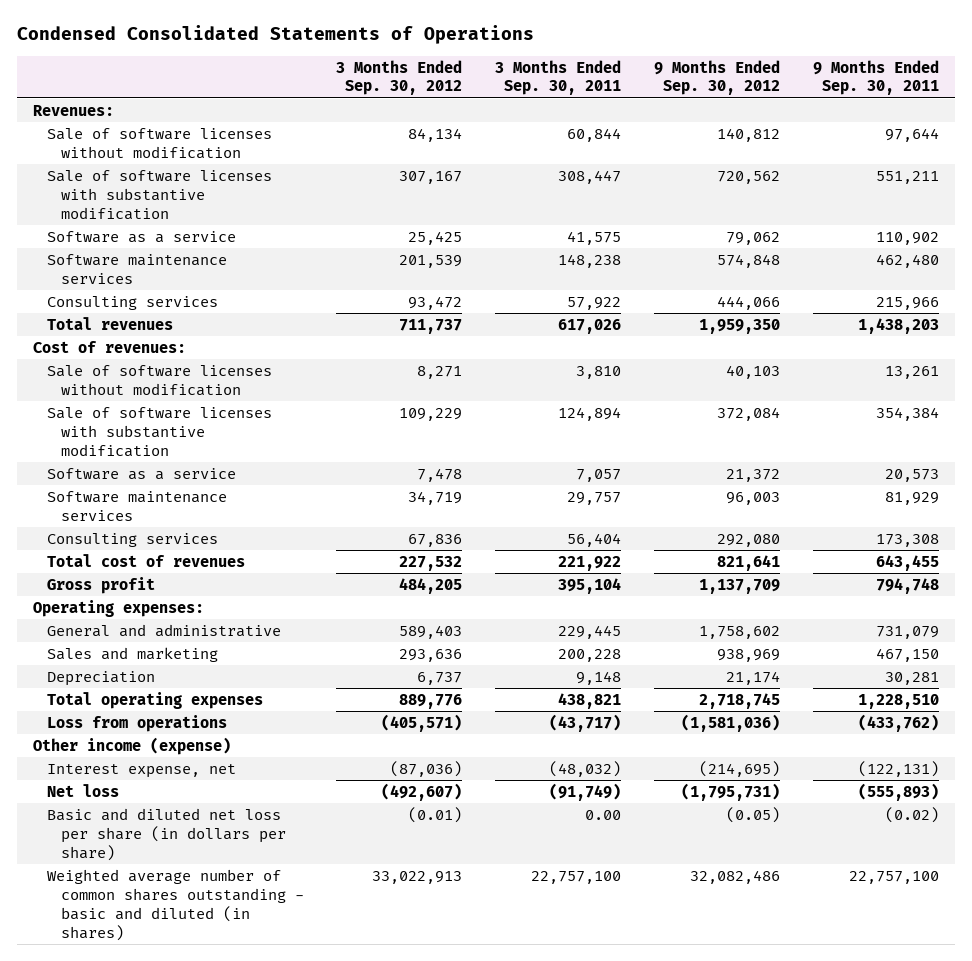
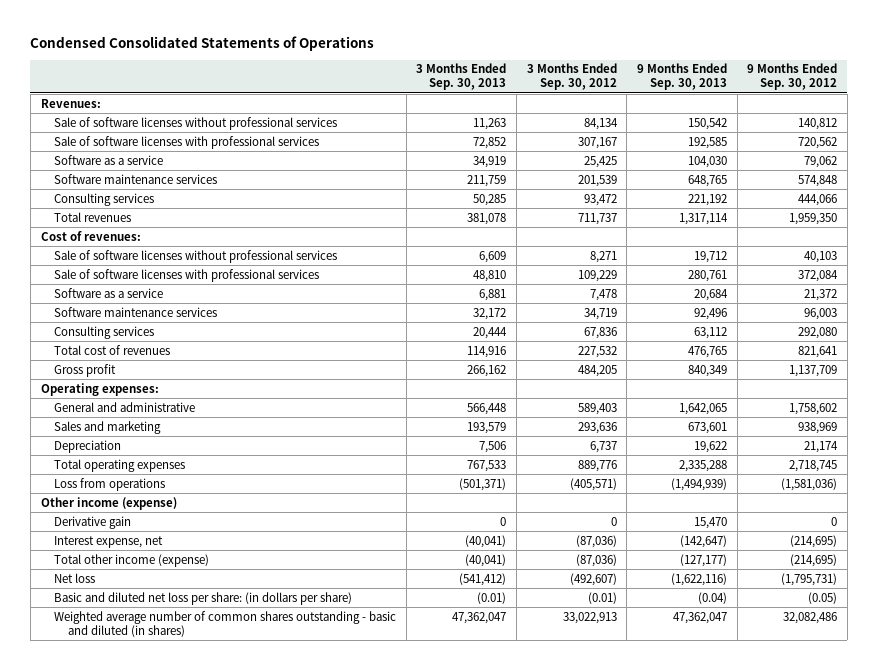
- | 3 Months Ended Sep. 30, 2012 | 3 Months Ended Sep. 30, 2011 | 9 Months Ended Sep. 30, 2012 | 9 Months Ended Sep. 30, 2011
+ | 3 Months Ended Sep. 30, 2013 | 3 Months Ended Sep. 30, 2012 | 9 Months Ended Sep. 30, 2013 | 9 Months Ended Sep. 30, 2012
- Sale of software licenses without modification | 84,134 | 60,844 | 140,812 | 97,644
- Sale of software licenses with substantive modification | 307,167 | 308,447 | 720,562 | 551,211
+ Sale of software licenses without professional services | 11,263 | 84,134 | 150,542 | 140,812
+ Sale of software licenses with professional services | 72,852 | 307,167 | 192,585 | 720,562
- Sale of software licenses without modification | 8,271 | 3,810 | 40,103 | 13,261
- Sale of software licenses with substantive modification | 109,229 | 124,894 | 372,084 | 354,384
+ Sale of software licenses without professional services | 6,609 | 8,271 | 19,712 | 40,103
+ Sale of software licenses with professional services | 48,810 | 109,229 | 280,761 | 372,084
+ Derivative gain | 0 | 0 | 15,470 | 0
+ Total other income (expense) | (40,041) | (87,036) | (127,177) | (214,695)
- Basic and diluted net loss per share (in dollars per share) | (0.01) | 0.00 | (0.05) | (0.02)
+ Basic and diluted net loss per share: (in dollars per share) | (0.01) | (0.01) | (0.04) | (0.05)

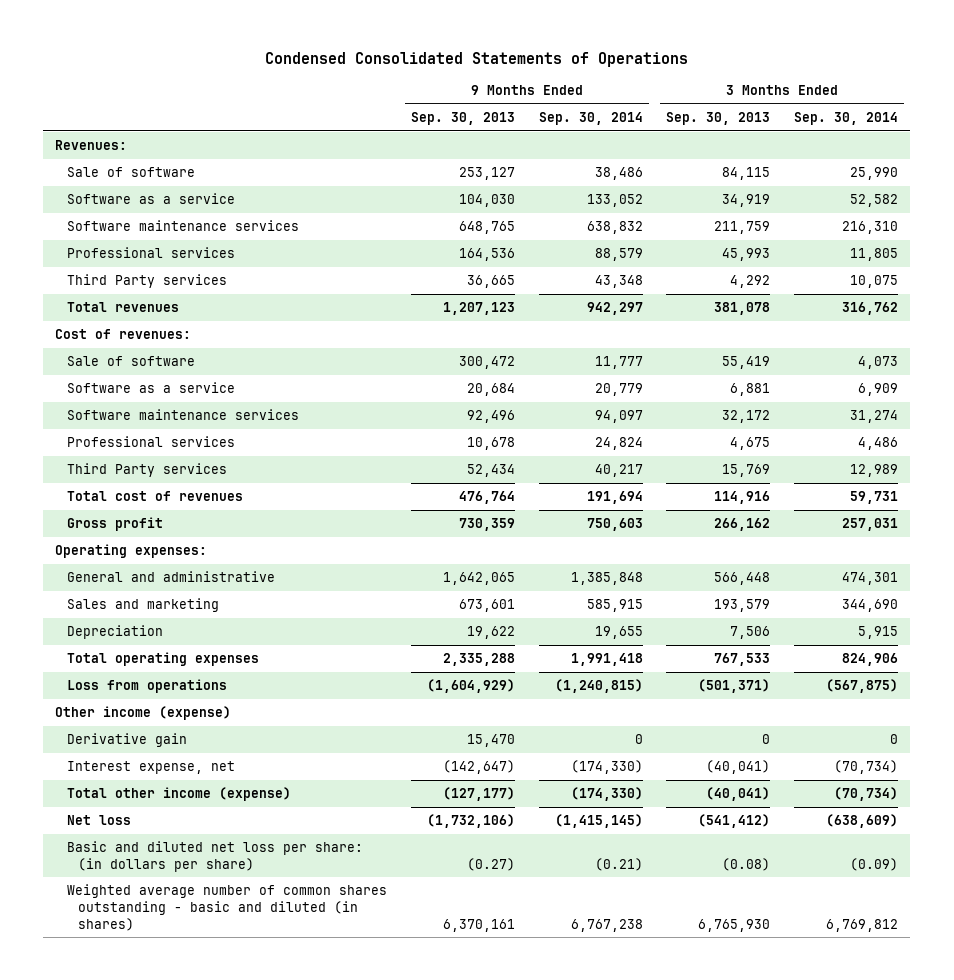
- | 3 Months Ended Sep. 30, 2013 | 3 Months Ended Sep. 30, 2012 | 9 Months Ended Sep. 30, 2013 | 9 Months Ended Sep. 30, 2012
+ | 9 Months Ended Sep. 30, 2013 | 9 Months Ended Sep. 30, 2014 | 3 Months Ended Sep. 30, 2013 | 3 Months Ended Sep. 30, 2014
- Sale of software licenses without professional services | 11,263 | 84,134 | 150,542 | 140,812
- Sale of software licenses with professional services | 72,852 | 307,167 | 192,585 | 720,562
+ Sale of software | 253,127 | 38,486 | 84,115 | 25,990
- Consulting services | 50,285 | 93,472 | 221,192 | 444,066
- Total revenues | 381,078 | 711,737 | 1,317,114 | 1,959,350
+ Professional services | 164,536 | 88,579 | 45,993 | 11,805
+ Third Party services | 36,665 | 43,348 | 4,292 | 10,075
+ Total revenues | 1,207,123 | 942,297 | 381,078 | 316,762
- Sale of software licenses without professional services | 6,609 | 8,271 | 19,712 | 40,103
- Sale of software licenses with professional services | 48,810 | 109,229 | 280,761 | 372,084
+ Sale of software | 300,472 | 11,777 | 55,419 | 4,073
- Consulting services | 20,444 | 67,836 | 63,112 | 292,080
- Total cost of revenues | 114,916 | 227,532 | 476,765 | 821,641
- Gross profit | 266,162 | 484,205 | 840,349 | 1,137,709
+ Professional services | 10,678 | 24,824 | 4,675 | 4,486
+ Third Party services | 52,434 | 40,217 | 15,769 | 12,989
+ Total cost of revenues | 476,764 | 191,694 | 114,916 | 59,731
+ Gross profit | 730,359 | 750,603 | 266,162 | 257,031
- Loss from operations | (501,371) | (405,571) | (1,494,939) | (1,581,036)
+ Loss from operations | (1,604,929) | (1,240,815) | (501,371) | (567,875)
- Net loss | (541,412) | (492,607) | (1,622,116) | (1,795,731)
- Basic and diluted net loss per share: (in dollars per share) | (0.01) | (0.01) | (0.04) | (0.05)
- Weighted average number of common shares outstanding - basic and diluted (in shares) | 47,362,047 | 33,022,913 | 47,362,047 | 32,082,486
+ Net loss | (1,732,106) | (1,415,145) | (541,412) | (638,609)
+ Basic and diluted net loss per share: (in dollars per share) | (0.27) | (0.21) | (0.08) | (0.09)
+ Weighted average number of common shares outstanding - basic and diluted (in shares) | 6,370,161 | 6,767,238 | 6,765,930 | 6,769,812

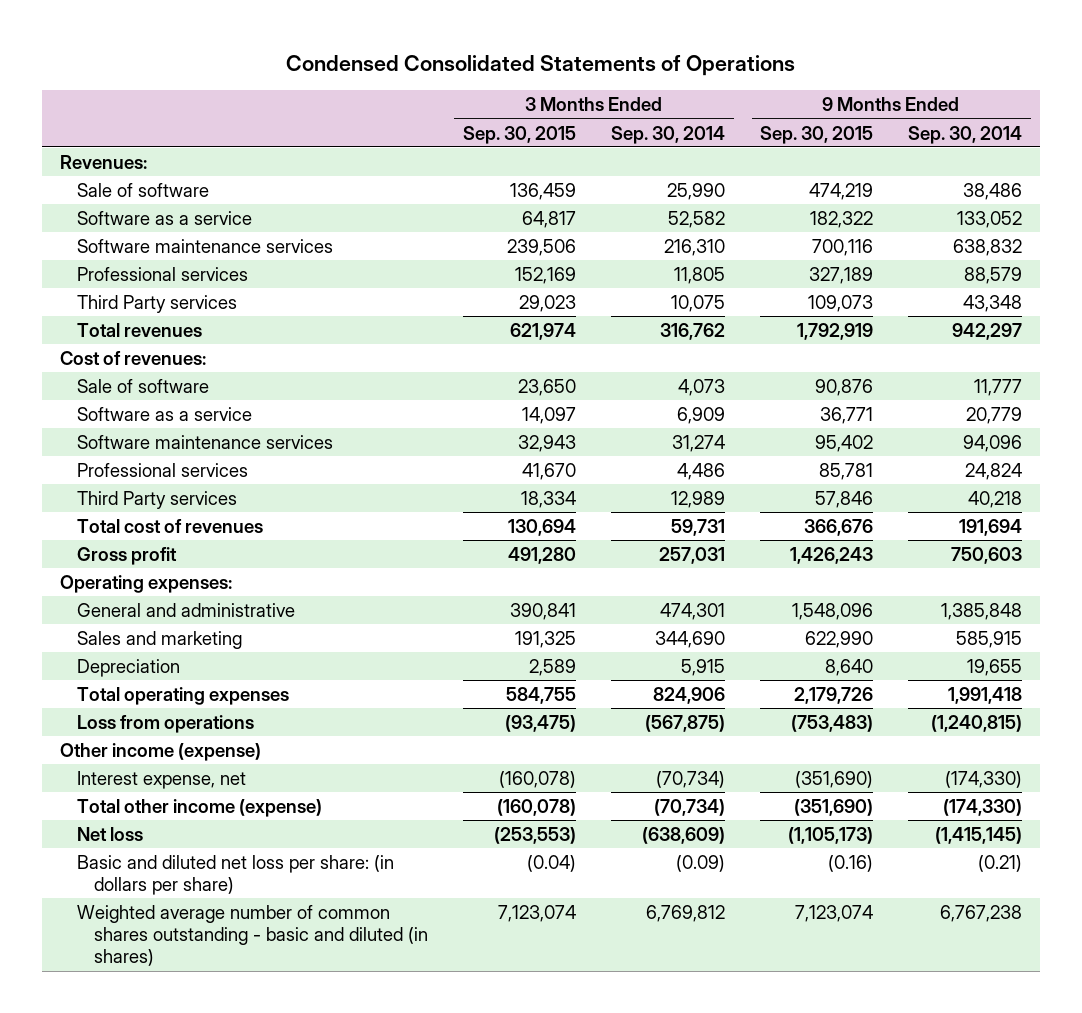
- | 9 Months Ended Sep. 30, 2013 | 9 Months Ended Sep. 30, 2014 | 3 Months Ended Sep. 30, 2013 | 3 Months Ended Sep. 30, 2014
+ | 3 Months Ended Sep. 30, 2015 | 3 Months Ended Sep. 30, 2014 | 9 Months Ended Sep. 30, 2015 | 9 Months Ended Sep. 30, 2014
- Software maintenance services | 92,496 | 94,097 | 32,172 | 31,274
+ Software maintenance services | 32,943 | 31,274 | 95,402 | 94,096
- Third Party services | 52,434 | 40,217 | 15,769 | 12,989
+ Third Party services | 18,334 | 12,989 | 57,846 | 40,218
- Derivative gain | 15,470 | 0 | 0 | 0

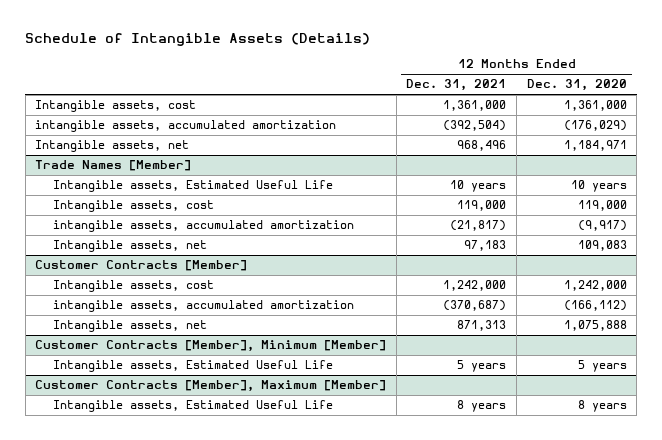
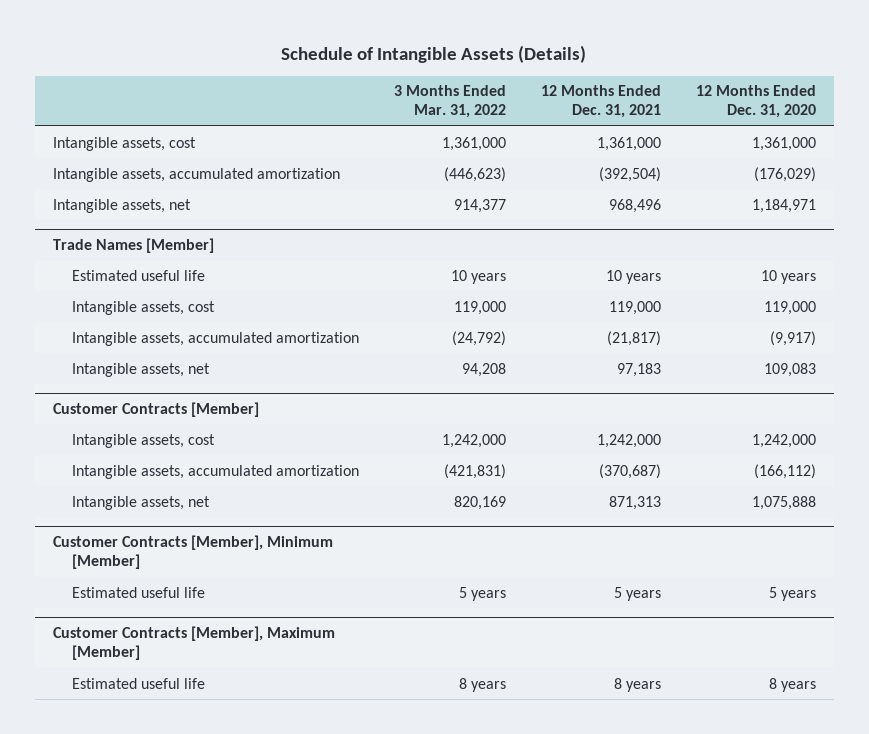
- | 12 Months Ended Dec. 31, 2021 | 12 Months Ended Dec. 31, 2020
+ | 3 Months Ended Mar. 31, 2022 | 12 Months Ended Dec. 31, 2021 | 12 Months Ended Dec. 31, 2020
- intangible assets, accumulated amortization | (392,504) | (176,029)
+ Intangible assets, accumulated amortization | (446,623) | (392,504) | (176,029)
@ Trade Names [Member]
- Intangible assets, Estimated Useful Life | 10 years | 10 years
+ Estimated useful life | 10 years | 10 years | 10 years
- intangible assets, accumulated amortization | (21,817) | (9,917)
+ Intangible assets, accumulated amortization | (24,792) | (21,817) | (9,917)
@ Customer Contracts [Member]
- intangible assets, accumulated amortization | (370,687) | (166,112)
+ Intangible assets, accumulated amortization | (421,831) | (370,687) | (166,112)
@ Customer Contracts [Member], Minimum [Member]
- Intangible assets, Estimated Useful Life | 5 years | 5 years
+ Estimated useful life | 5 years | 5 years | 5 years
@ Customer Contracts [Member], Maximum [Member]
- Intangible assets, Estimated Useful Life | 8 years | 8 years
+ Estimated useful life | 8 years | 8 years | 8 years

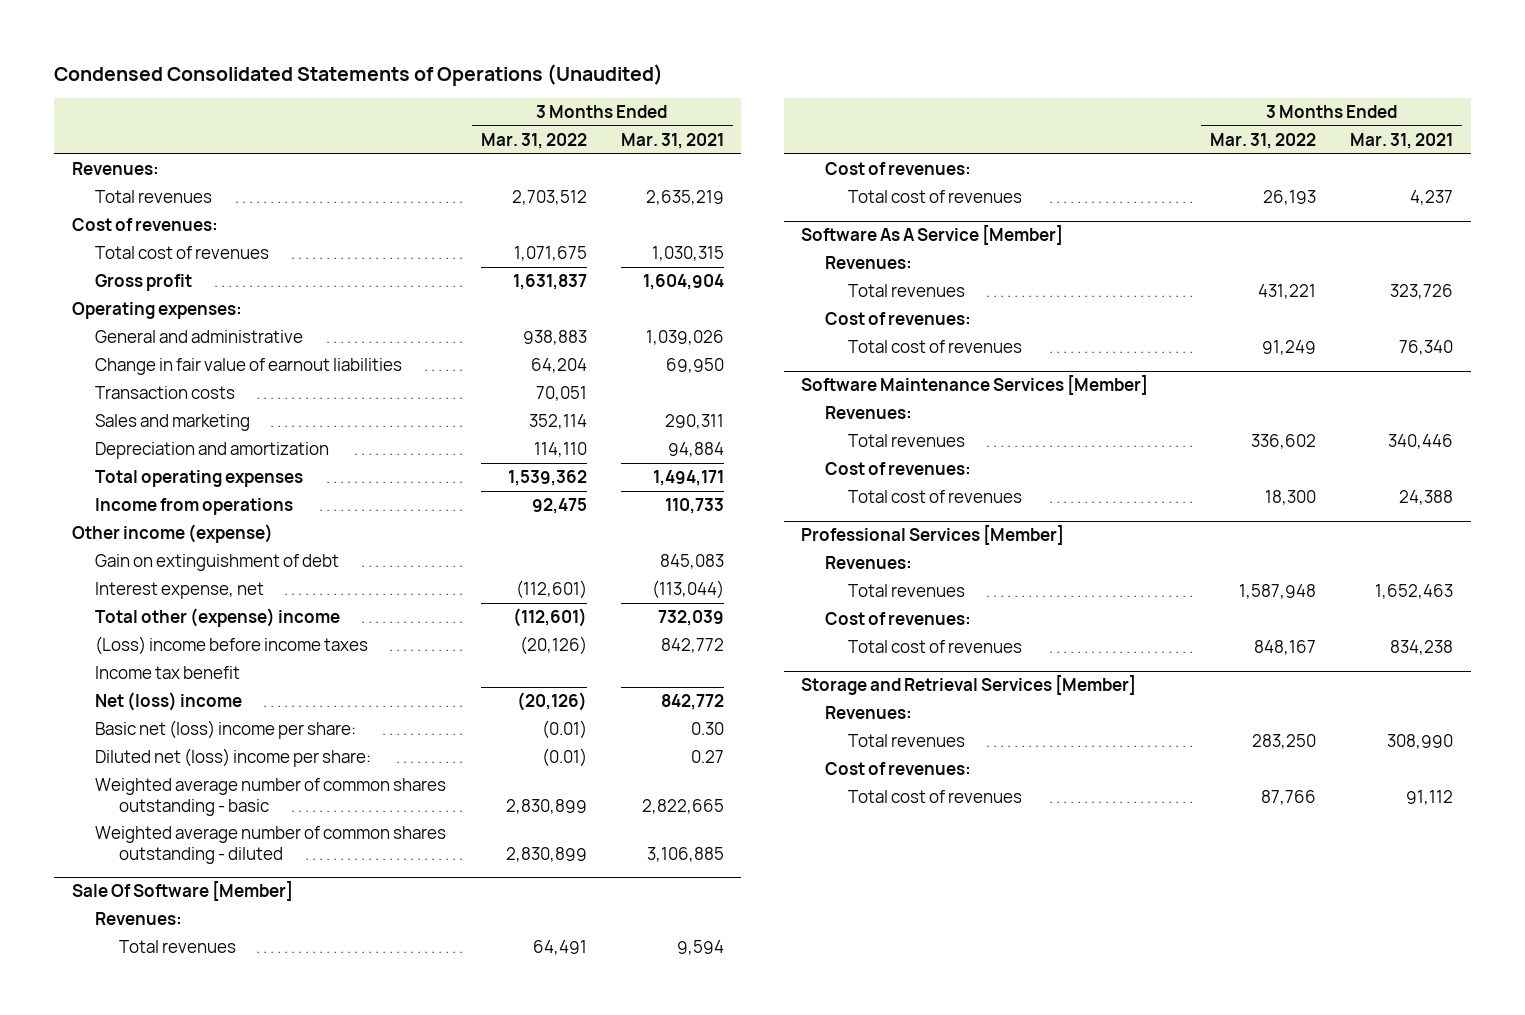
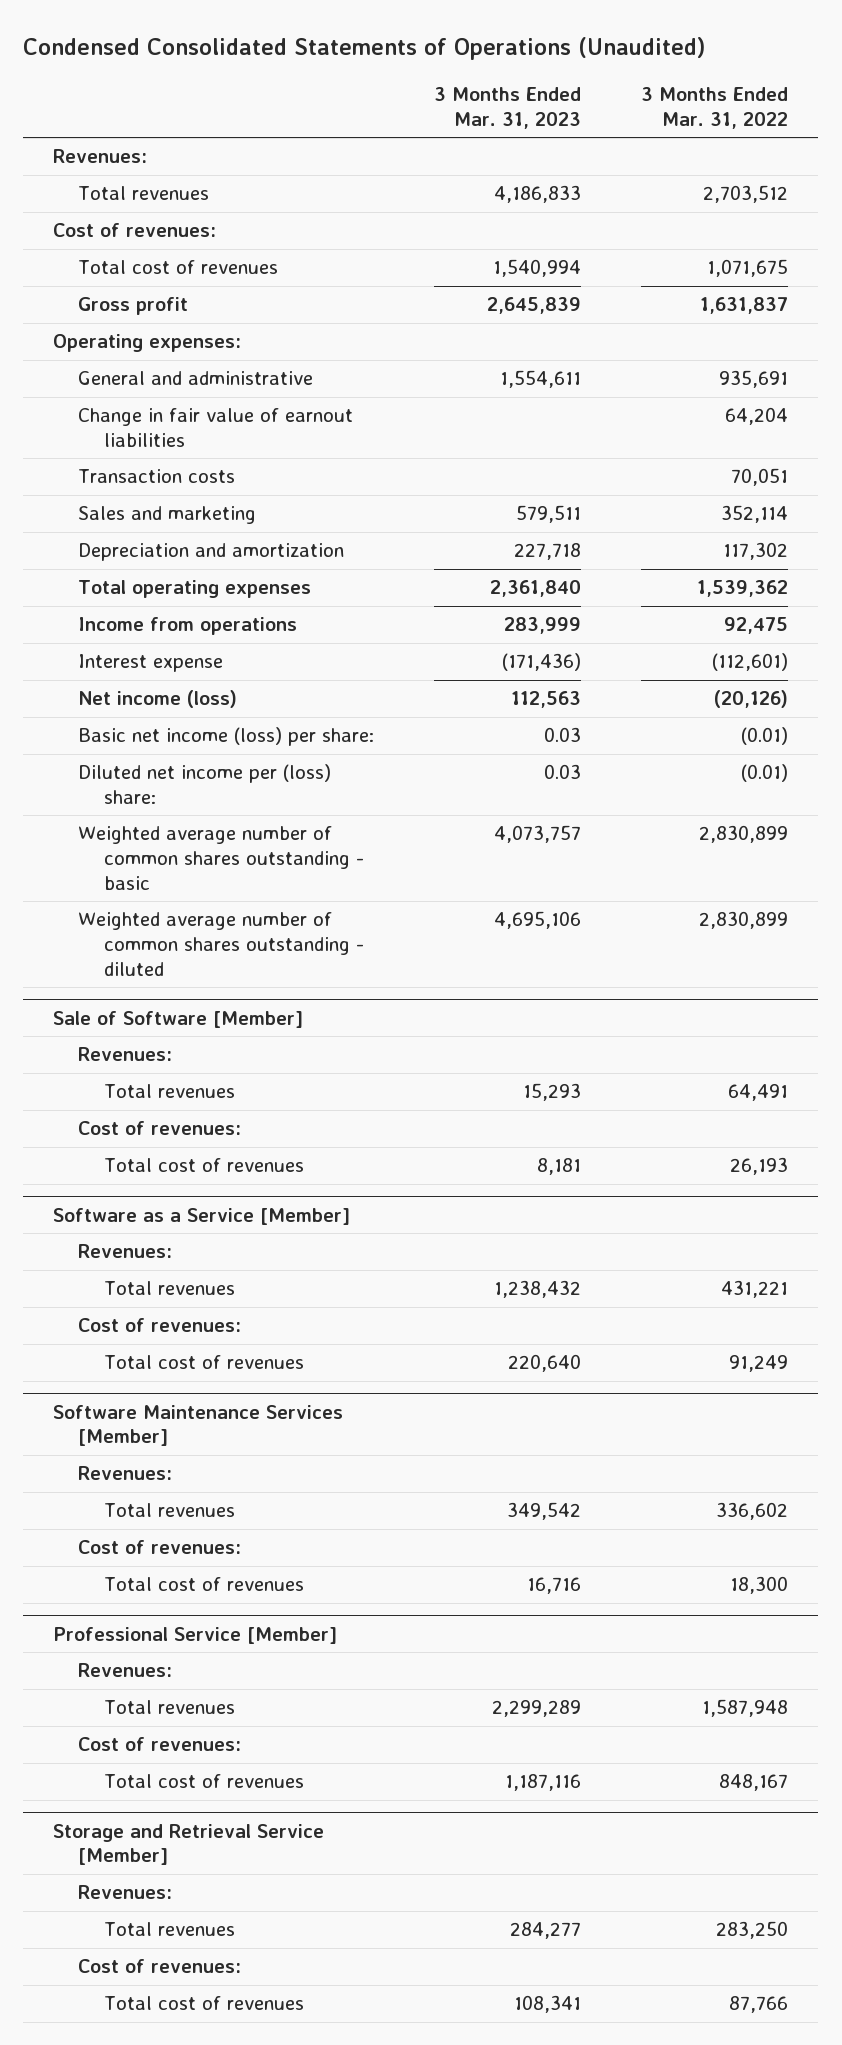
- | 3 Months Ended Mar. 31, 2022 | 3 Months Ended Mar. 31, 2021
+ | 3 Months Ended Mar. 31, 2023 | 3 Months Ended Mar. 31, 2022
- General and administrative | 938,883 | 1,039,026
+ General and administrative | 1,554,611 | 935,691
- Depreciation and amortization | 114,110 | 94,884
+ Depreciation and amortization | 227,718 | 117,302
- Other income (expense)
- Gain on extinguishment of debt | | 845,083
- Interest expense, net | (112,601) | (113,044)
- Total other (expense) income | (112,601) | 732,039
- (Loss) income before income taxes | (20,126) | 842,772
- Income tax benefit
- Net (loss) income | (20,126) | 842,772
- Basic net (loss) income per share: | (0.01) | 0.30
- Diluted net (loss) income per share: | (0.01) | 0.27
+ Interest expense | (171,436) | (112,601)
+ Net income (loss) | 112,563 | (20,126)
+ Basic net income (loss) per share: | 0.03 | (0.01)
+ Diluted net income per (loss) share: | 0.03 | (0.01)
- Sale Of Software [Member]
+ Sale of Software [Member]
- Software As A Service [Member]
+ Software as a Service [Member]
- Professional Services [Member]
+ Professional Service [Member]
- Storage and Retrieval Services [Member]
+ Storage and Retrieval Service [Member]

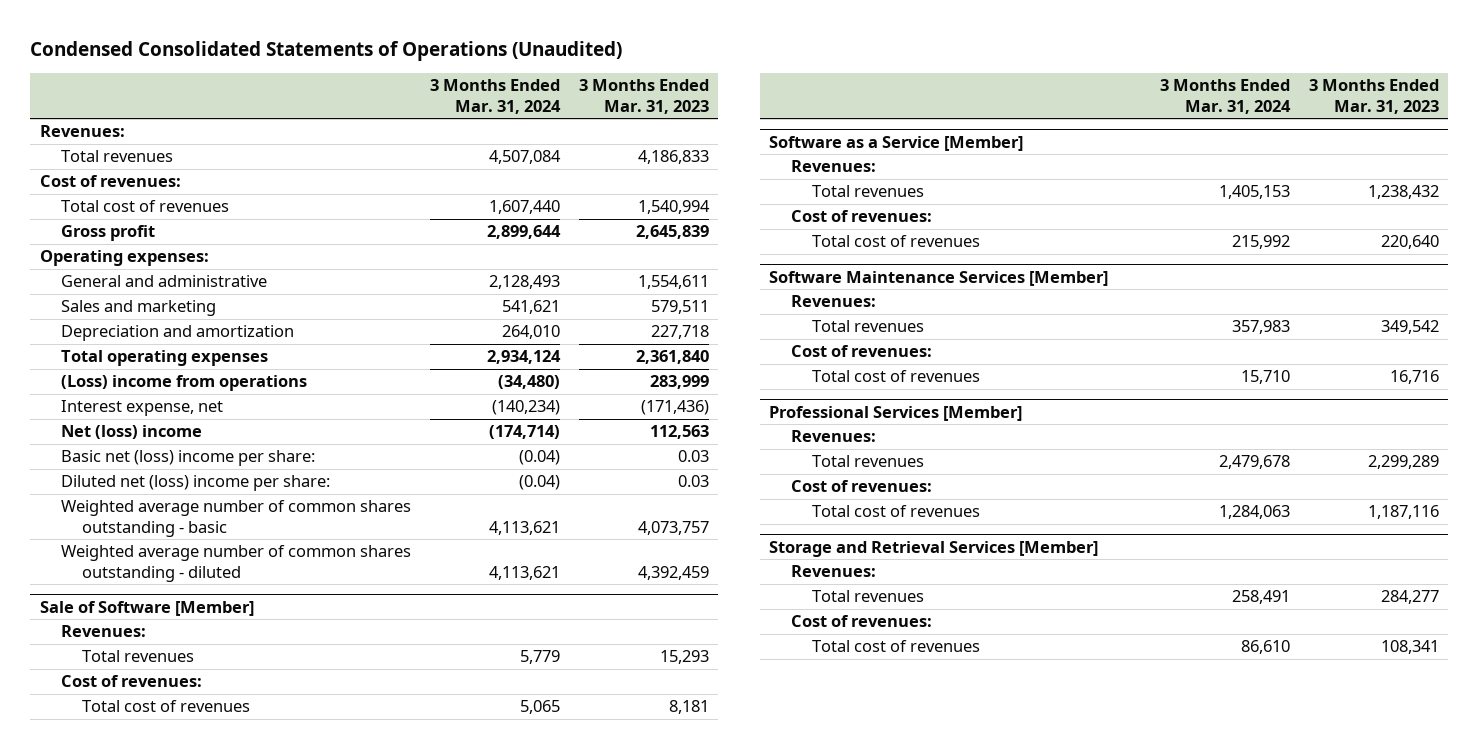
- | 3 Months Ended Mar. 31, 2023 | 3 Months Ended Mar. 31, 2022
+ | 3 Months Ended Mar. 31, 2024 | 3 Months Ended Mar. 31, 2023
- Change in fair value of earnout liabilities | | 64,204
- Transaction costs | | 70,051
- Income from operations | 283,999 | 92,475
- Interest expense | (171,436) | (112,601)
- Net income (loss) | 112,563 | (20,126)
- Basic net income (loss) per share: | 0.03 | (0.01)
- Diluted net income per (loss) share: | 0.03 | (0.01)
+ (Loss) income from operations | (34,480) | 283,999
+ Interest expense, net | (140,234) | (171,436)
+ Net (loss) income | (174,714) | 112,563
+ Basic net (loss) income per share: | (0.04) | 0.03
+ Diluted net (loss) income per share: | (0.04) | 0.03
- Weighted average number of common shares outstanding - diluted | 4,695,106 | 2,830,899
+ Weighted average number of common shares outstanding - diluted | 4,113,621 | 4,392,459
- Professional Service [Member]
+ Professional Services [Member]
- Storage and Retrieval Service [Member]
+ Storage and Retrieval Services [Member]

